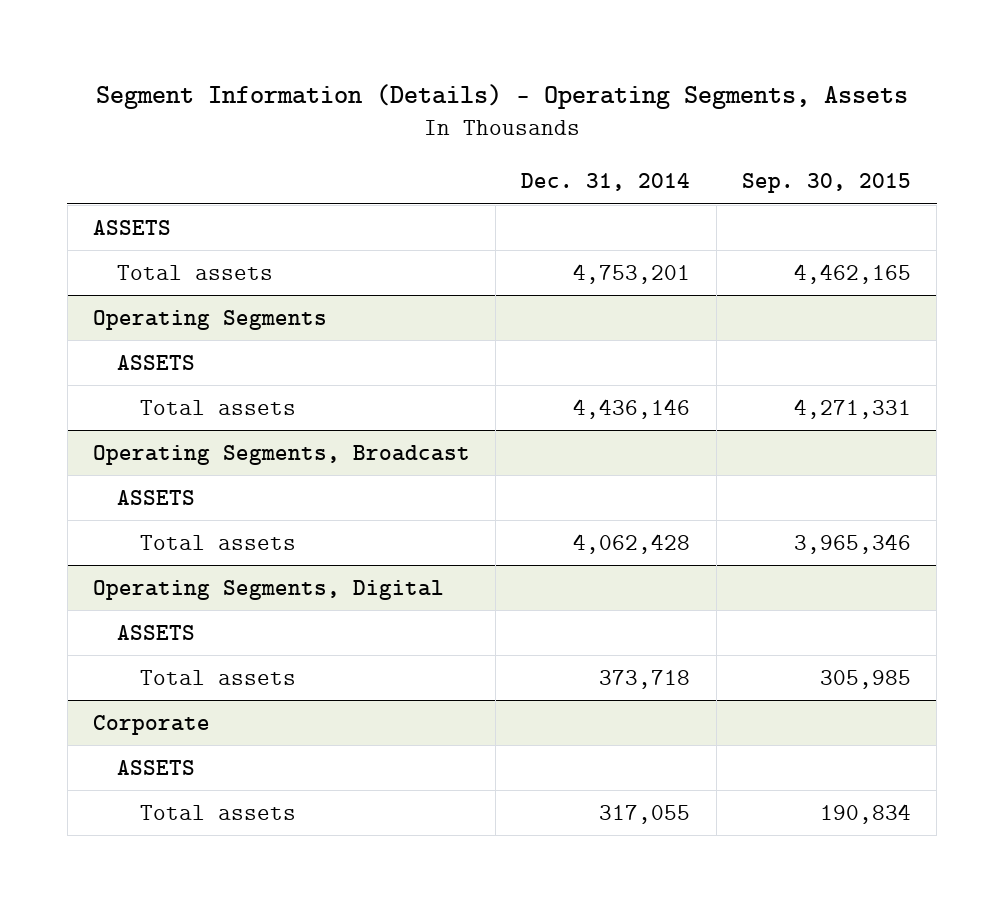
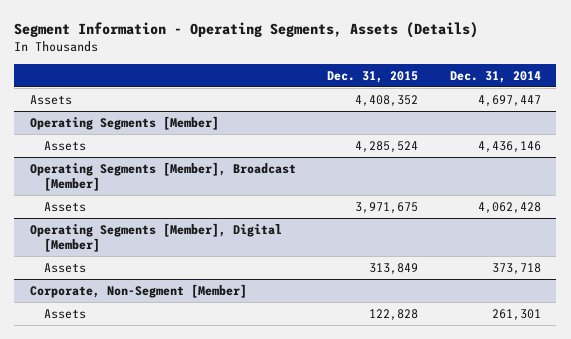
- Segment Information (Details) - Operating Segments, Assets
+ Segment Information - Operating Segments, Assets (Details)
- | Dec. 31, 2014 | Sep. 30, 2015
+ | Dec. 31, 2015 | Dec. 31, 2014
- ASSETS
- Total assets | 4,753,201 | 4,462,165
- Operating Segments
- ASSETS
- Total assets | 4,436,146 | 4,271,331
- Operating Segments, Broadcast
- ASSETS
- Total assets | 4,062,428 | 3,965,346
- Operating Segments, Digital
- ASSETS
- Total assets | 373,718 | 305,985
- Corporate
- ASSETS
- Total assets | 317,055 | 190,834
+ Assets | 4,408,352 | 4,697,447
+ Operating Segments [Member]
+ Assets | 4,285,524 | 4,436,146
+ Operating Segments [Member], Broadcast [Member]
+ Assets | 3,971,675 | 4,062,428
+ Operating Segments [Member], Digital [Member]
+ Assets | 313,849 | 373,718
+ Corporate, Non-Segment [Member]
+ Assets | 122,828 | 261,301

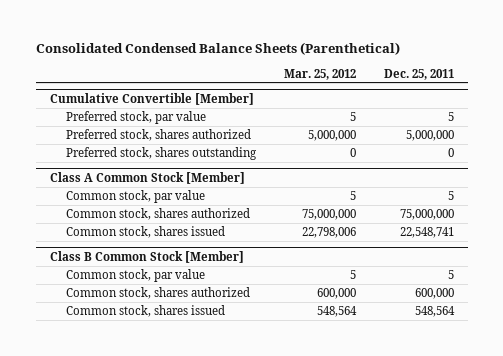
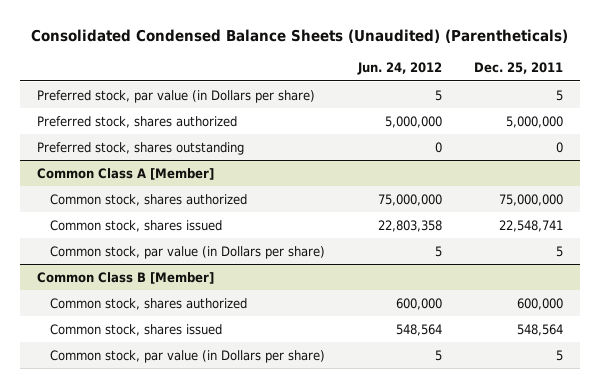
- Consolidated Condensed Balance Sheets (Parenthetical)
+ Consolidated Condensed Balance Sheets (Unaudited) (Parentheticals)
- | Mar. 25, 2012 | Dec. 25, 2011
+ | Jun. 24, 2012 | Dec. 25, 2011
- Cumulative Convertible [Member]
- Preferred stock, par value | 5 | 5
+ Preferred stock, par value (in Dollars per share) | 5 | 5
- Class A Common Stock [Member]
- Common stock, par value | 5 | 5
+ Common Class A [Member]
- Class B Common Stock [Member]
- Common stock, par value | 5 | 5
+ Common stock, par value (in Dollars per share) | 5 | 5
+ Common Class B [Member]
+ Common stock, par value (in Dollars per share) | 5 | 5

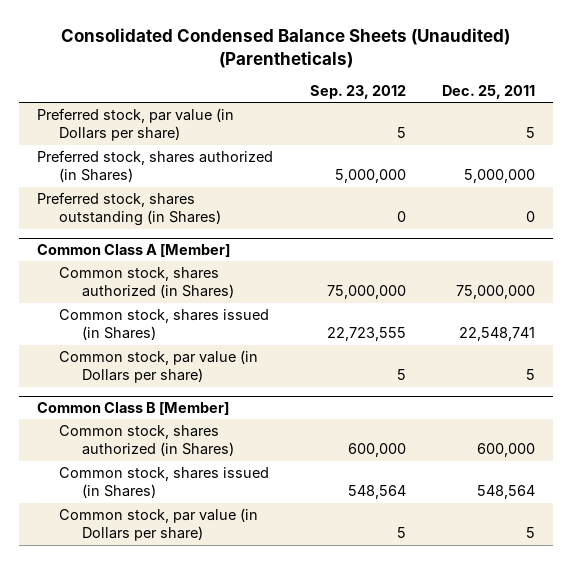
- | Jun. 24, 2012 | Dec. 25, 2011
+ | Sep. 23, 2012 | Dec. 25, 2011
- Preferred stock, shares authorized | 5,000,000 | 5,000,000
- Preferred stock, shares outstanding | 0 | 0
+ Preferred stock, shares authorized (in Shares) | 5,000,000 | 5,000,000
+ Preferred stock, shares outstanding (in Shares) | 0 | 0
@ Common Class A [Member]
- Common stock, shares authorized | 75,000,000 | 75,000,000
- Common stock, shares issued | 22,803,358 | 22,548,741
+ Common stock, shares authorized (in Shares) | 75,000,000 | 75,000,000
+ Common stock, shares issued (in Shares) | 22,723,555 | 22,548,741
@ Common Class B [Member]
- Common stock, shares authorized | 600,000 | 600,000
- Common stock, shares issued | 548,564 | 548,564
+ Common stock, shares authorized (in Shares) | 600,000 | 600,000
+ Common stock, shares issued (in Shares) | 548,564 | 548,564

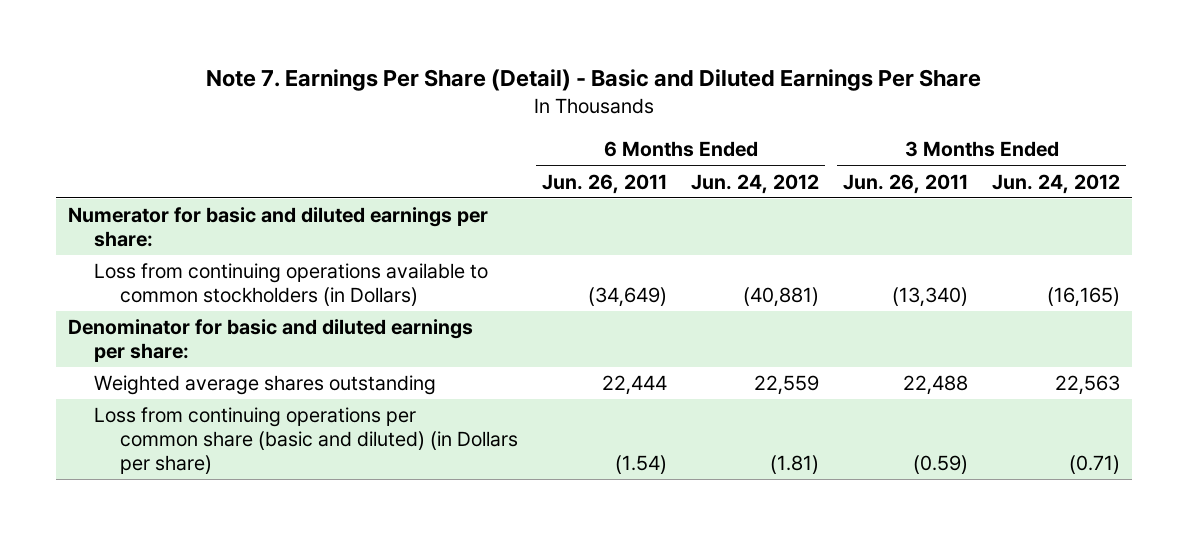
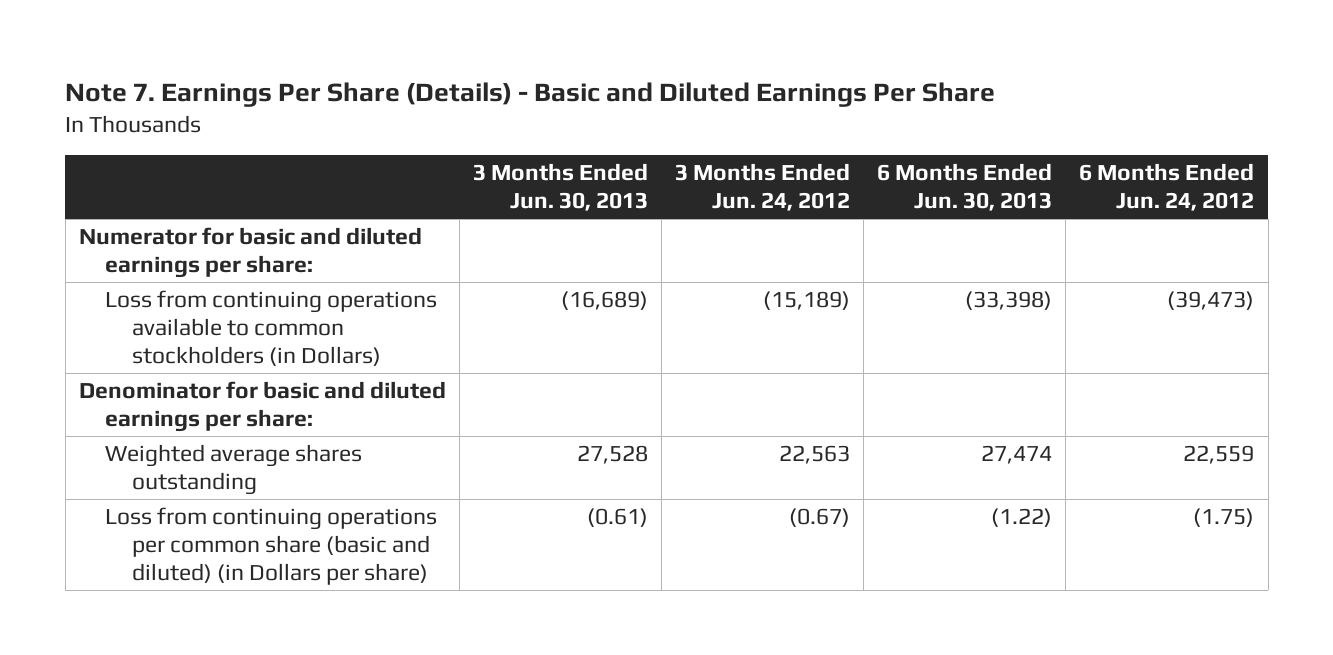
- Note 7. Earnings Per Share (Detail) - Basic and Diluted Earnings Per Share
+ Note 7. Earnings Per Share (Details) - Basic and Diluted Earnings Per Share
- | 6 Months Ended Jun. 26, 2011 | 6 Months Ended Jun. 24, 2012 | 3 Months Ended Jun. 26, 2011 | 3 Months Ended Jun. 24, 2012
+ | 3 Months Ended Jun. 30, 2013 | 3 Months Ended Jun. 24, 2012 | 6 Months Ended Jun. 30, 2013 | 6 Months Ended Jun. 24, 2012
- Loss from continuing operations available to common stockholders (in Dollars) | (34,649) | (40,881) | (13,340) | (16,165)
+ Loss from continuing operations available to common stockholders (in Dollars) | (16,689) | (15,189) | (33,398) | (39,473)
- Loss from continuing operations per common share (basic and diluted) (in Dollars per share) | (1.54) | (1.81) | (0.59) | (0.71)
+ Loss from continuing operations per common share (basic and diluted) (in Dollars per share) | (0.61) | (0.67) | (1.22) | (1.75)

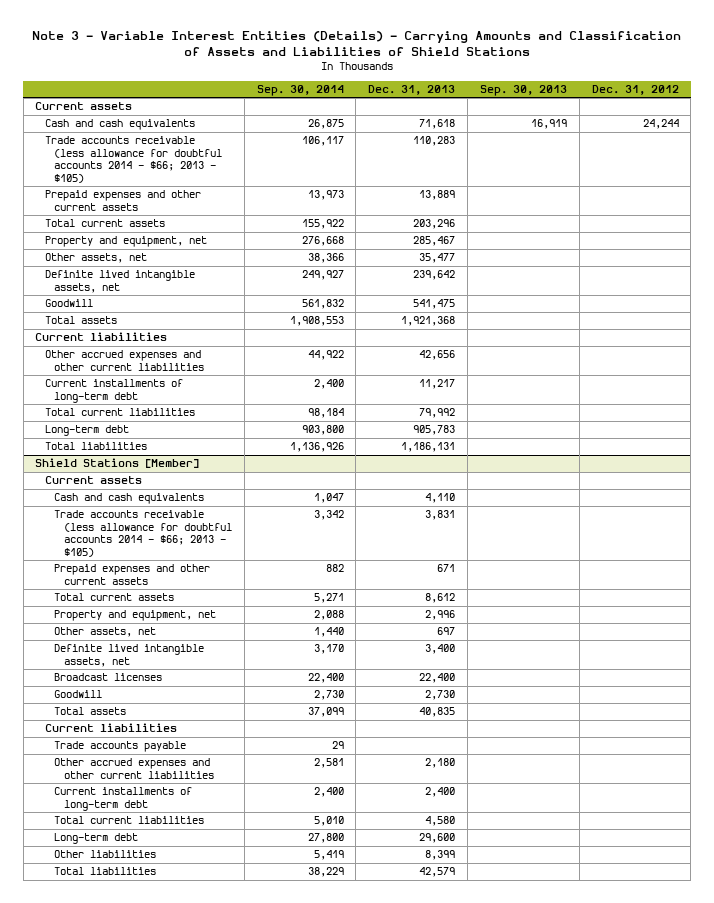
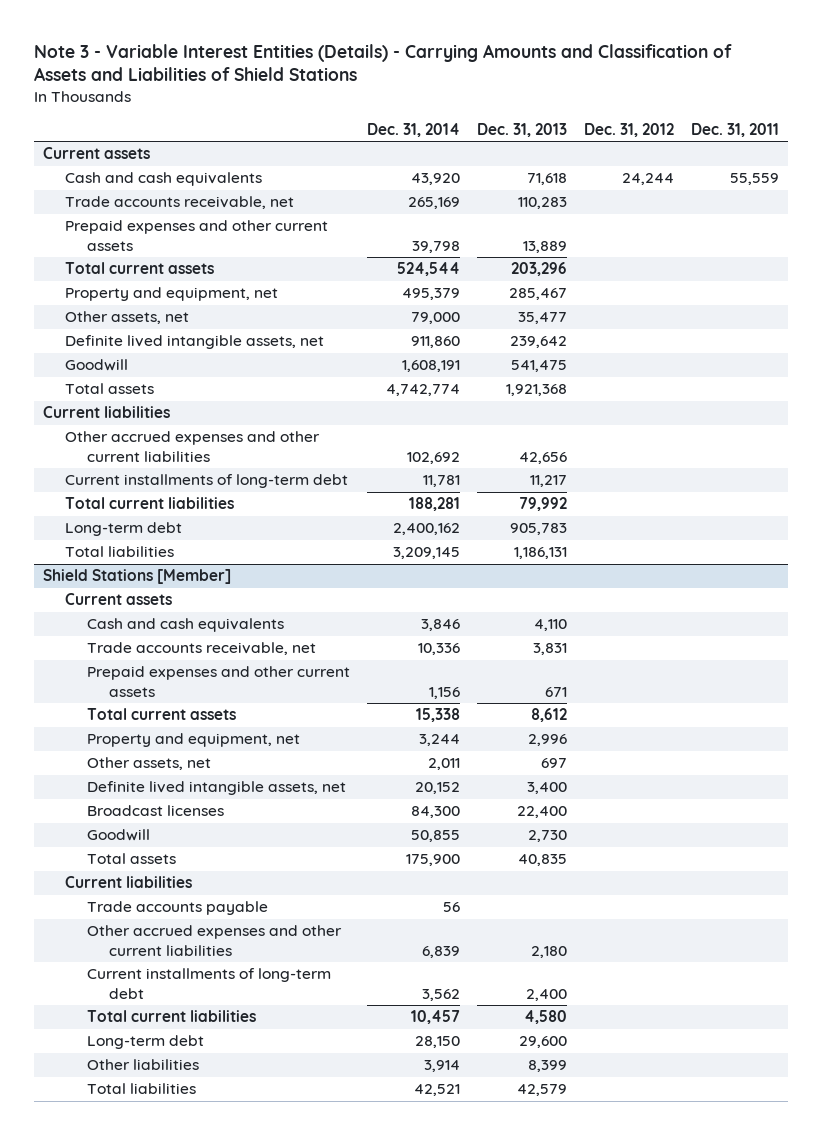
- | Sep. 30, 2014 | Dec. 31, 2013 | Sep. 30, 2013 | Dec. 31, 2012
+ | Dec. 31, 2014 | Dec. 31, 2013 | Dec. 31, 2012 | Dec. 31, 2011
- Trade accounts receivable (less allowance for doubtful accounts 2014 - $66; 2013 - $105) | 106,117 | 110,283 | |
+ Trade accounts receivable, net | 265,169 | 110,283 | |
@ Shield Stations [Member]
- Trade accounts receivable (less allowance for doubtful accounts 2014 - $66; 2013 - $105) | 3,342 | 3,831 | |
+ Trade accounts receivable, net | 10,336 | 3,831 | |

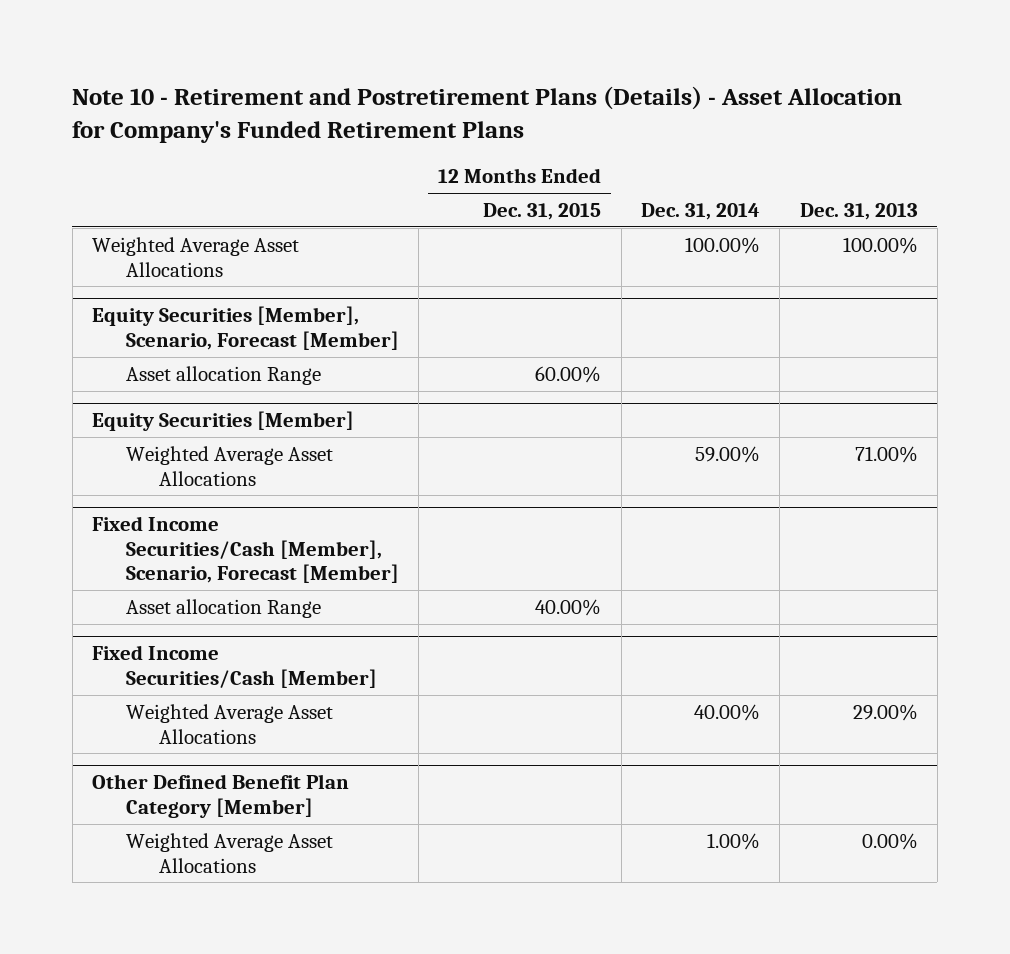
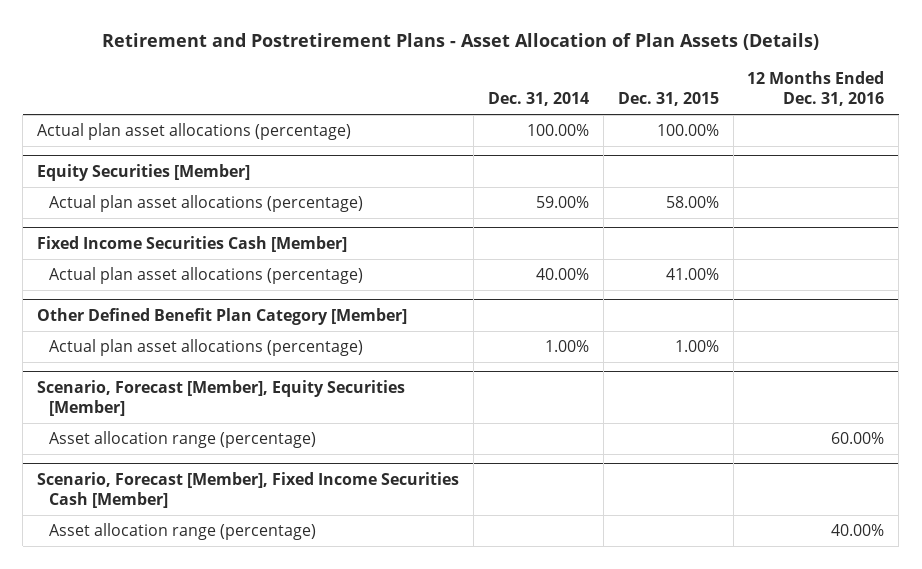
- Note 10 - Retirement and Postretirement Plans (Details) - Asset Allocation for Company's Funded Retirement Plans
+ Retirement and Postretirement Plans - Asset Allocation of Plan Assets (Details)
- | 12 Months Ended Dec. 31, 2015 | Dec. 31, 2014 | Dec. 31, 2013
+ | Dec. 31, 2014 | Dec. 31, 2015 | 12 Months Ended Dec. 31, 2016
- Weighted Average Asset Allocations | | 100.00% | 100.00%
- Equity Securities [Member], Scenario, Forecast [Member]
- Asset allocation Range | 60.00% | |
+ Actual plan asset allocations (percentage) | 100.00% | 100.00% |
@ Equity Securities [Member]
- Weighted Average Asset Allocations | | 59.00% | 71.00%
- Fixed Income Securities/Cash [Member], Scenario, Forecast [Member]
- Asset allocation Range | 40.00% | |
- Fixed Income Securities/Cash [Member]
- Weighted Average Asset Allocations | | 40.00% | 29.00%
@ Equity Securities [Member]
+ Actual plan asset allocations (percentage) | 59.00% | 58.00% |
+ Fixed Income Securities Cash [Member]
+ Actual plan asset allocations (percentage) | 40.00% | 41.00% |
@ Other Defined Benefit Plan Category [Member]
- Weighted Average Asset Allocations | | 1.00% | 0.00%
+ Actual plan asset allocations (percentage) | 1.00% | 1.00% |
+ Scenario, Forecast [Member], Equity Securities [Member]
+ Asset allocation range (percentage) | | | 60.00%
+ Scenario, Forecast [Member], Fixed Income Securities Cash [Member]
+ Asset allocation range (percentage) | | | 40.00%

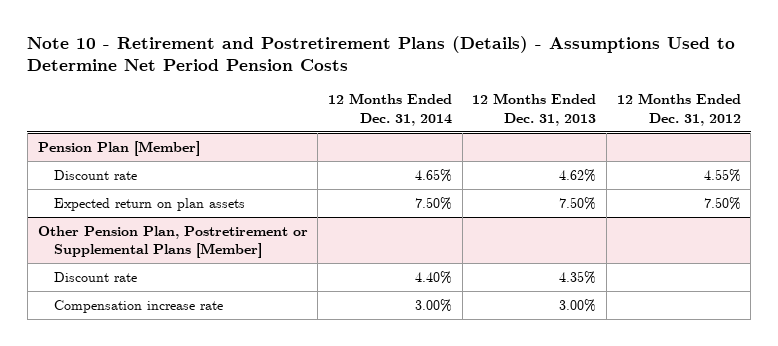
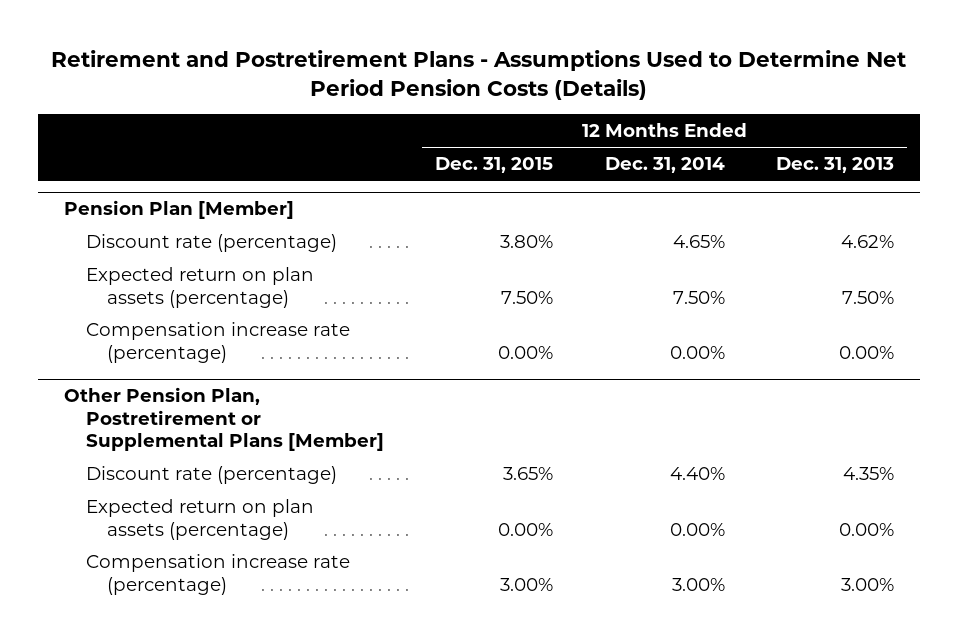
- Note 10 - Retirement and Postretirement Plans (Details) - Assumptions Used to Determine Net Period Pension Costs
+ Retirement and Postretirement Plans - Assumptions Used to Determine Net Period Pension Costs (Details)
- | 12 Months Ended Dec. 31, 2014 | 12 Months Ended Dec. 31, 2013 | 12 Months Ended Dec. 31, 2012
+ | 12 Months Ended Dec. 31, 2015 | 12 Months Ended Dec. 31, 2014 | 12 Months Ended Dec. 31, 2013
@ Pension Plan [Member]
- Discount rate | 4.65% | 4.62% | 4.55%
- Expected return on plan assets | 7.50% | 7.50% | 7.50%
+ Discount rate (percentage) | 3.80% | 4.65% | 4.62%
+ Expected return on plan assets (percentage) | 7.50% | 7.50% | 7.50%
+ Compensation increase rate (percentage) | 0.00% | 0.00% | 0.00%
@ Other Pension Plan, Postretirement or Supplemental Plans [Member]
- Discount rate | 4.40% | 4.35% |
- Compensation increase rate | 3.00% | 3.00% |
+ Discount rate (percentage) | 3.65% | 4.40% | 4.35%
+ Expected return on plan assets (percentage) | 0.00% | 0.00% | 0.00%
+ Compensation increase rate (percentage) | 3.00% | 3.00% | 3.00%

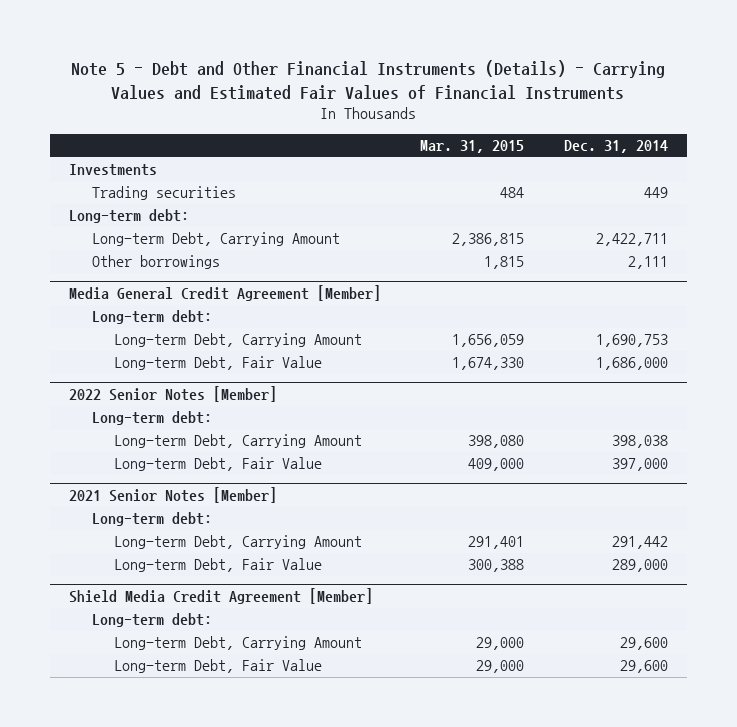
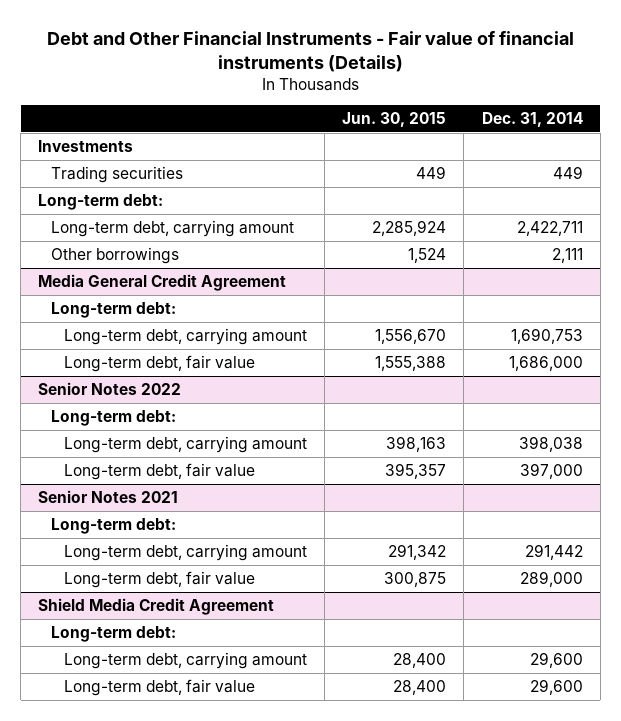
- Note 5 - Debt and Other Financial Instruments (Details) - Carrying Values and Estimated Fair Values of Financial Instruments
+ Debt and Other Financial Instruments - Fair value of financial instruments (Details)
- | Mar. 31, 2015 | Dec. 31, 2014
+ | Jun. 30, 2015 | Dec. 31, 2014
- Long-term Debt, Carrying Amount | 2,386,815 | 2,422,711
+ Long-term debt, carrying amount | 2,285,924 | 2,422,711
- Media General Credit Agreement [Member]
+ Media General Credit Agreement
- Long-term Debt, Carrying Amount | 1,656,059 | 1,690,753
- Long-term Debt, Fair Value | 1,674,330 | 1,686,000
- 2022 Senior Notes [Member]
+ Long-term debt, carrying amount | 1,556,670 | 1,690,753
+ Long-term debt, fair value | 1,555,388 | 1,686,000
+ Senior Notes 2022
- Long-term Debt, Carrying Amount | 398,080 | 398,038
- Long-term Debt, Fair Value | 409,000 | 397,000
- 2021 Senior Notes [Member]
+ Long-term debt, carrying amount | 398,163 | 398,038
+ Long-term debt, fair value | 395,357 | 397,000
+ Senior Notes 2021
- Long-term Debt, Carrying Amount | 291,401 | 291,442
- Long-term Debt, Fair Value | 300,388 | 289,000
- Shield Media Credit Agreement [Member]
+ Long-term debt, carrying amount | 291,342 | 291,442
+ Long-term debt, fair value | 300,875 | 289,000
+ Shield Media Credit Agreement
- Long-term Debt, Carrying Amount | 29,000 | 29,600
- Long-term Debt, Fair Value | 29,000 | 29,600
+ Long-term debt, carrying amount | 28,400 | 29,600
+ Long-term debt, fair value | 28,400 | 29,600

